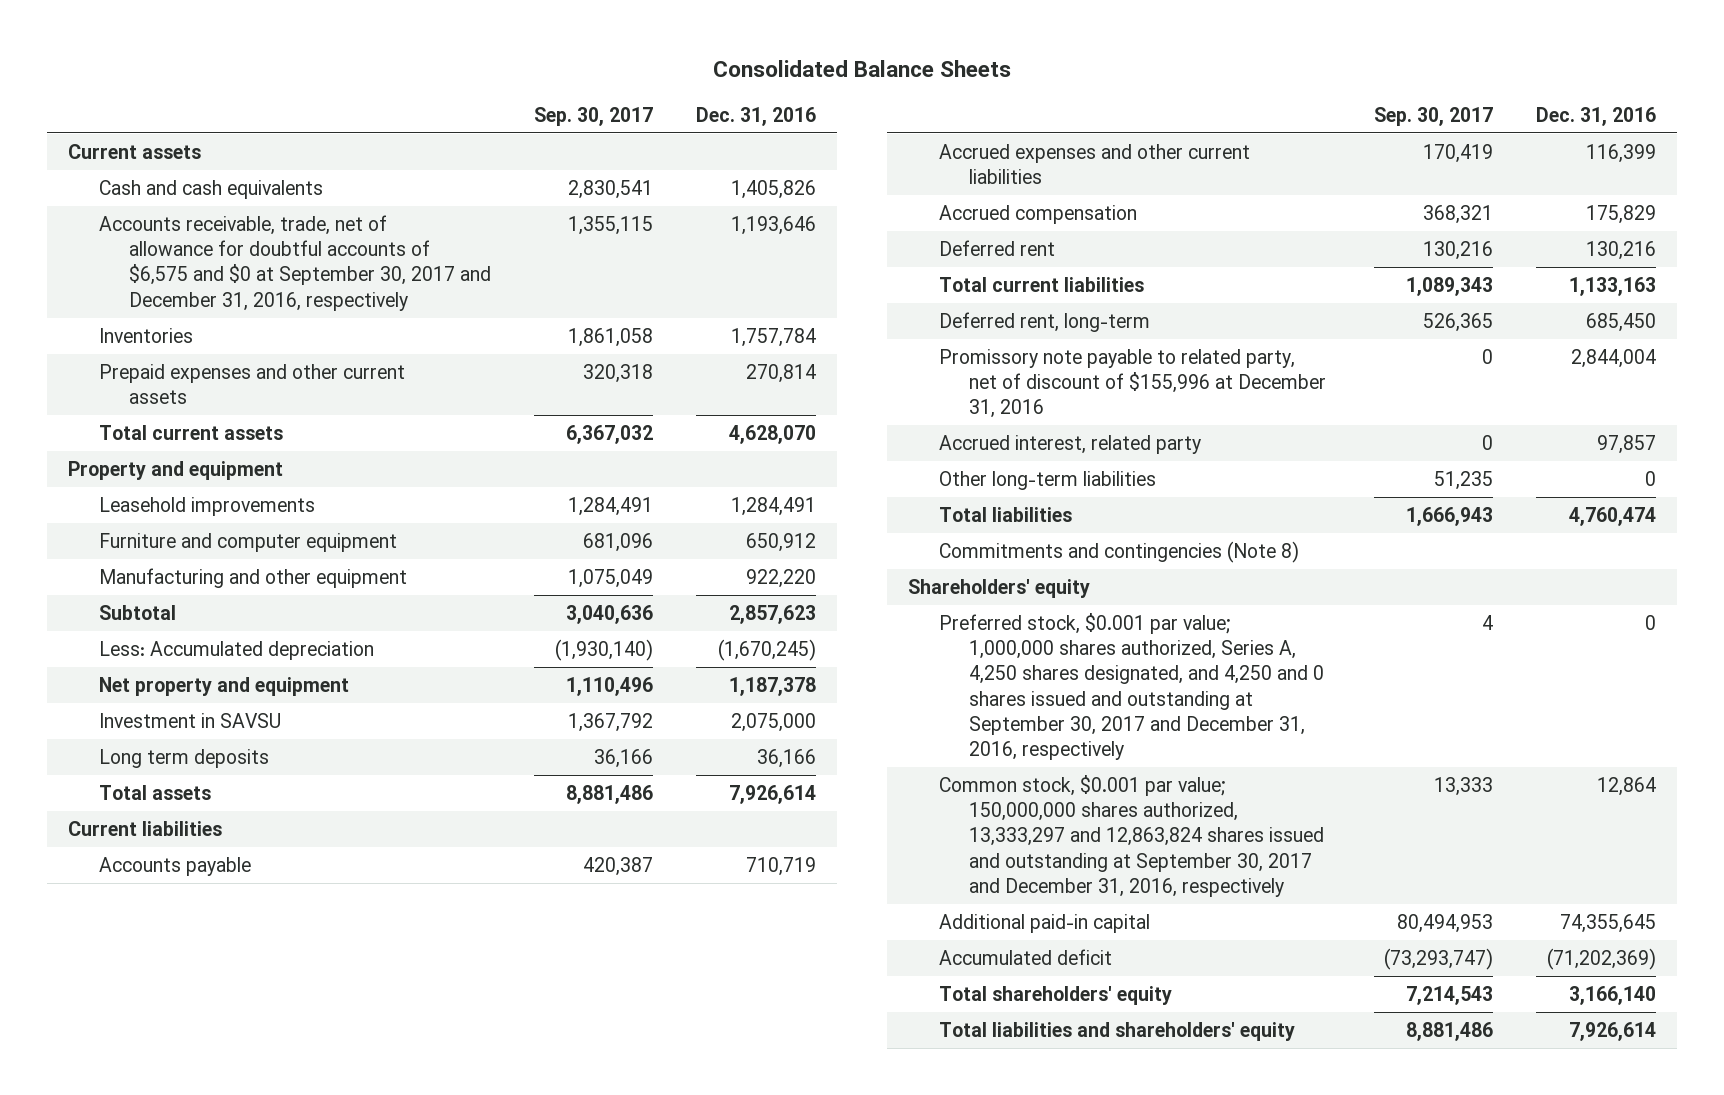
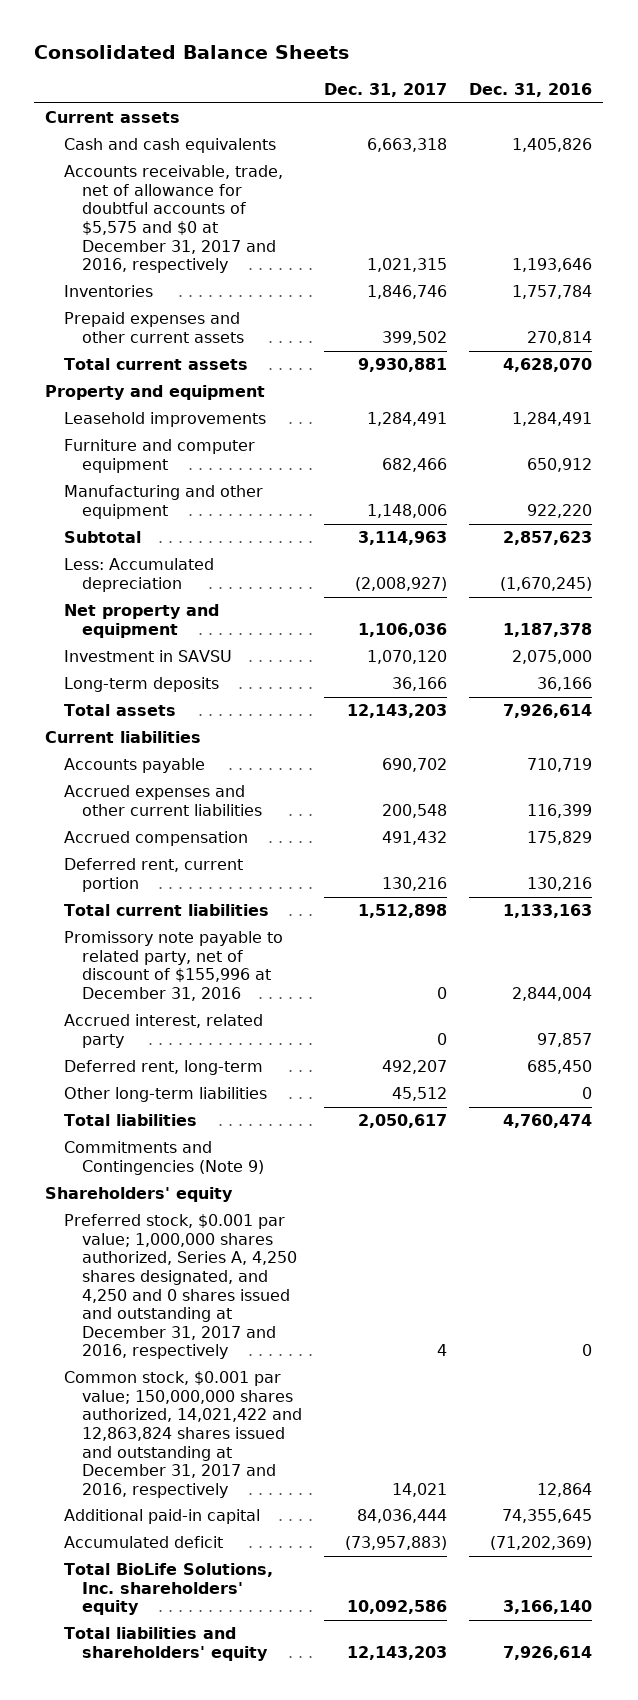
- | Sep. 30, 2017 | Dec. 31, 2016
+ | Dec. 31, 2017 | Dec. 31, 2016
- Accounts receivable, trade, net of allowance for doubtful accounts of $6,575 and $0 at September 30, 2017 and December 31, 2016, respectively | 1,355,115 | 1,193,646
+ Accounts receivable, trade, net of allowance for doubtful accounts of $5,575 and $0 at December 31, 2017 and 2016, respectively | 1,021,315 | 1,193,646
- Long term deposits | 36,166 | 36,166
+ Long-term deposits | 36,166 | 36,166
- Deferred rent | 130,216 | 130,216
+ Deferred rent, current portion | 130,216 | 130,216
moved down: Deferred rent, long-term | 492,207 | 685,450
- Commitments and contingencies (Note 8)
+ Commitments and Contingencies (Note 9)
- Preferred stock, $0.001 par value; 1,000,000 shares authorized, Series A, 4,250 shares designated, and 4,250 and 0 shares issued and outstanding at September 30, 2017 and December 31, 2016, respectively | 4 | 0
- Common stock, $0.001 par value; 150,000,000 shares authorized, 13,333,297 and 12,863,824 shares issued and outstanding at September 30, 2017 and December 31, 2016, respectively | 13,333 | 12,864
+ Preferred stock, $0.001 par value; 1,000,000 shares authorized, Series A, 4,250 shares designated, and 4,250 and 0 shares issued and outstanding at December 31, 2017 and 2016, respectively | 4 | 0
+ Common stock, $0.001 par value; 150,000,000 shares authorized, 14,021,422 and 12,863,824 shares issued and outstanding at December 31, 2017 and 2016, respectively | 14,021 | 12,864
- Total shareholders' equity | 7,214,543 | 3,166,140
+ Total BioLife Solutions, Inc. shareholders' equity | 10,092,586 | 3,166,140

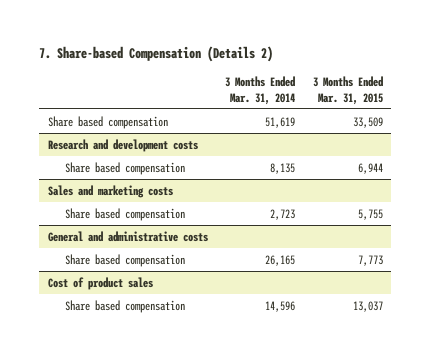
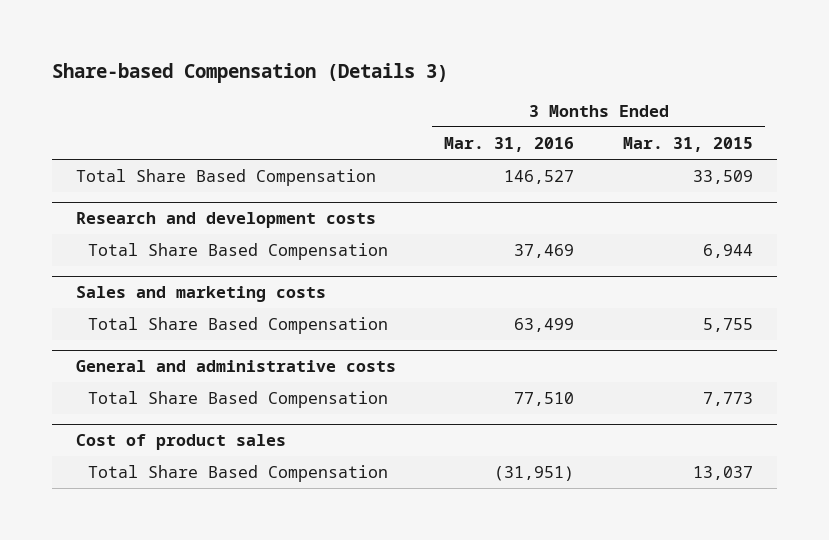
- 7. Share-based Compensation (Details 2)
+ Share-based Compensation (Details 3)
- | 3 Months Ended Mar. 31, 2014 | 3 Months Ended Mar. 31, 2015
+ | 3 Months Ended Mar. 31, 2016 | 3 Months Ended Mar. 31, 2015
- Share based compensation | 51,619 | 33,509
+ Total Share Based Compensation | 146,527 | 33,509
@ Research and development costs
- Share based compensation | 8,135 | 6,944
+ Total Share Based Compensation | 37,469 | 6,944
@ Sales and marketing costs
- Share based compensation | 2,723 | 5,755
+ Total Share Based Compensation | 63,499 | 5,755
@ General and administrative costs
- Share based compensation | 26,165 | 7,773
+ Total Share Based Compensation | 77,510 | 7,773
@ Cost of product sales
- Share based compensation | 14,596 | 13,037
+ Total Share Based Compensation | (31,951) | 13,037

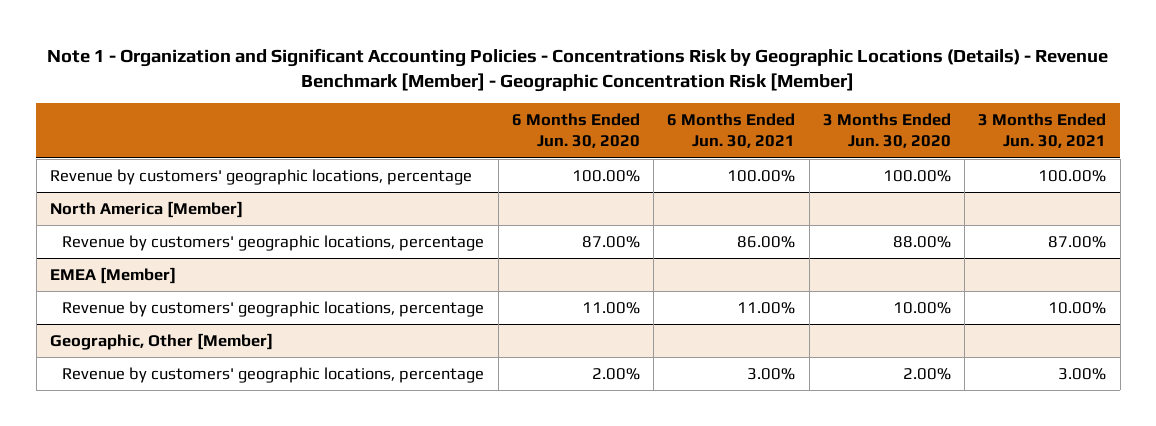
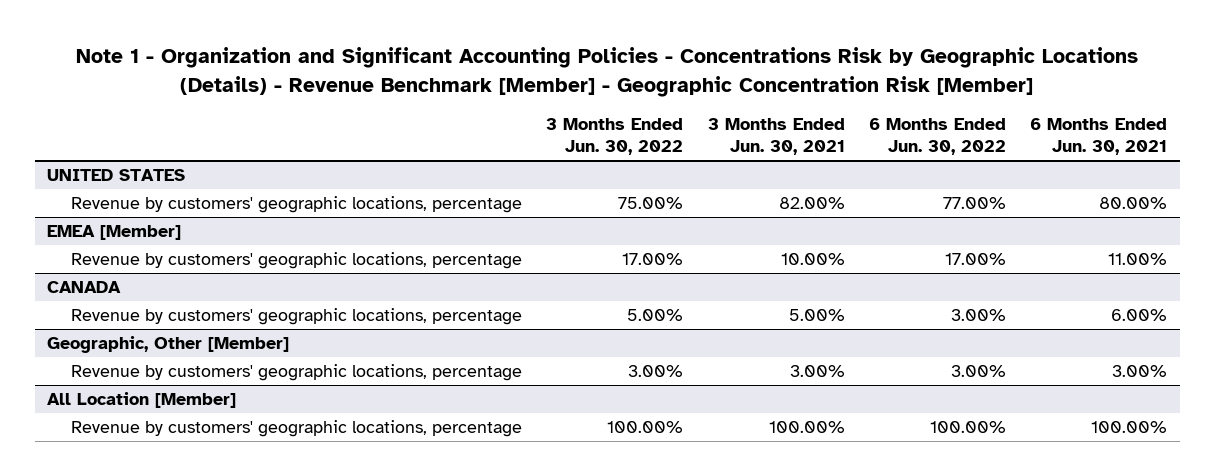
- | 6 Months Ended Jun. 30, 2020 | 6 Months Ended Jun. 30, 2021 | 3 Months Ended Jun. 30, 2020 | 3 Months Ended Jun. 30, 2021
+ | 3 Months Ended Jun. 30, 2022 | 3 Months Ended Jun. 30, 2021 | 6 Months Ended Jun. 30, 2022 | 6 Months Ended Jun. 30, 2021
- Revenue by customers' geographic locations, percentage | 100.00% | 100.00% | 100.00% | 100.00%
- North America [Member]
- Revenue by customers' geographic locations, percentage | 87.00% | 86.00% | 88.00% | 87.00%
+ UNITED STATES
+ Revenue by customers' geographic locations, percentage | 75.00% | 82.00% | 77.00% | 80.00%
+ CANADA
+ Revenue by customers' geographic locations, percentage | 5.00% | 5.00% | 3.00% | 6.00%
+ All Location [Member]
+ Revenue by customers' geographic locations, percentage | 100.00% | 100.00% | 100.00% | 100.00%

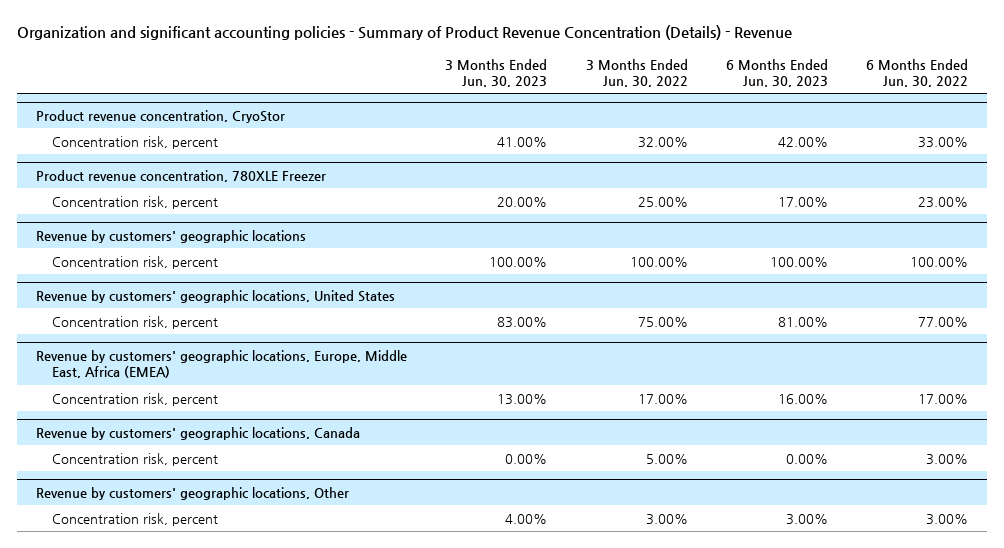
- Note 1 - Organization and Significant Accounting Policies - Concentrations Risk by Geographic Locations (Details) - Revenue Benchmark [Member] - Geographic Concentration Risk [Member]
+ Organization and significant accounting policies - Summary of Product Revenue Concentration (Details) - Revenue
- | 3 Months Ended Jun. 30, 2022 | 3 Months Ended Jun. 30, 2021 | 6 Months Ended Jun. 30, 2022 | 6 Months Ended Jun. 30, 2021
+ | 3 Months Ended Jun. 30, 2023 | 3 Months Ended Jun. 30, 2022 | 6 Months Ended Jun. 30, 2023 | 6 Months Ended Jun. 30, 2022
- UNITED STATES
- Revenue by customers' geographic locations, percentage | 75.00% | 82.00% | 77.00% | 80.00%
- EMEA [Member]
- Revenue by customers' geographic locations, percentage | 17.00% | 10.00% | 17.00% | 11.00%
- CANADA
- Revenue by customers' geographic locations, percentage | 5.00% | 5.00% | 3.00% | 6.00%
- Geographic, Other [Member]
- Revenue by customers' geographic locations, percentage | 3.00% | 3.00% | 3.00% | 3.00%
- All Location [Member]
- Revenue by customers' geographic locations, percentage | 100.00% | 100.00% | 100.00% | 100.00%
+ Product revenue concentration, CryoStor
+ Concentration risk, percent | 41.00% | 32.00% | 42.00% | 33.00%
+ Product revenue concentration, 780XLE Freezer
+ Concentration risk, percent | 20.00% | 25.00% | 17.00% | 23.00%
+ Revenue by customers' geographic locations
+ Concentration risk, percent | 100.00% | 100.00% | 100.00% | 100.00%
+ Revenue by customers' geographic locations, United States
+ Concentration risk, percent | 83.00% | 75.00% | 81.00% | 77.00%
+ Revenue by customers' geographic locations, Europe, Middle East, Africa (EMEA)
+ Concentration risk, percent | 13.00% | 17.00% | 16.00% | 17.00%
+ Revenue by customers' geographic locations, Canada
+ Concentration risk, percent | 0.00% | 5.00% | 0.00% | 3.00%
+ Revenue by customers' geographic locations, Other
+ Concentration risk, percent | 4.00% | 3.00% | 3.00% | 3.00%

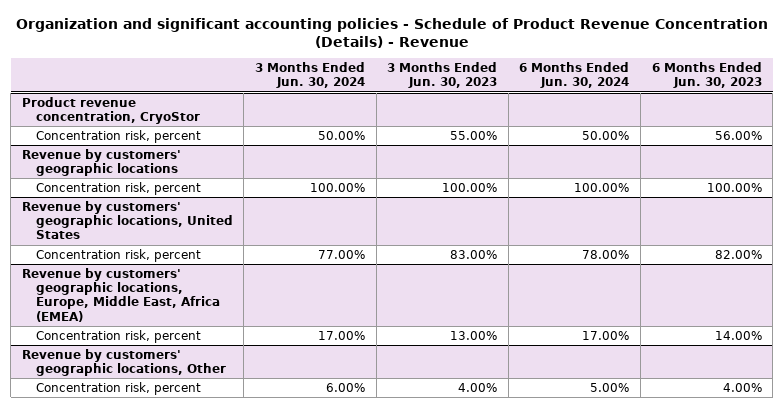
- Organization and significant accounting policies - Summary of Product Revenue Concentration (Details) - Revenue
+ Organization and significant accounting policies - Schedule of Product Revenue Concentration (Details) - Revenue
- | 3 Months Ended Jun. 30, 2023 | 3 Months Ended Jun. 30, 2022 | 6 Months Ended Jun. 30, 2023 | 6 Months Ended Jun. 30, 2022
+ | 3 Months Ended Jun. 30, 2024 | 3 Months Ended Jun. 30, 2023 | 6 Months Ended Jun. 30, 2024 | 6 Months Ended Jun. 30, 2023
@ Product revenue concentration, CryoStor
- Concentration risk, percent | 41.00% | 32.00% | 42.00% | 33.00%
- Product revenue concentration, 780XLE Freezer
- Concentration risk, percent | 20.00% | 25.00% | 17.00% | 23.00%
@ Product revenue concentration, CryoStor
+ Concentration risk, percent | 50.00% | 55.00% | 50.00% | 56.00%
@ Revenue by customers' geographic locations, United States
- Concentration risk, percent | 83.00% | 75.00% | 81.00% | 77.00%
+ Concentration risk, percent | 77.00% | 83.00% | 78.00% | 82.00%
@ Revenue by customers' geographic locations, Europe, Middle East, Africa (EMEA)
- Concentration risk, percent | 13.00% | 17.00% | 16.00% | 17.00%
- Revenue by customers' geographic locations, Canada
- Concentration risk, percent | 0.00% | 5.00% | 0.00% | 3.00%
@ Revenue by customers' geographic locations, Europe, Middle East, Africa (EMEA)
+ Concentration risk, percent | 17.00% | 13.00% | 17.00% | 14.00%
@ Revenue by customers' geographic locations, Other
- Concentration risk, percent | 4.00% | 3.00% | 3.00% | 3.00%
+ Concentration risk, percent | 6.00% | 4.00% | 5.00% | 4.00%

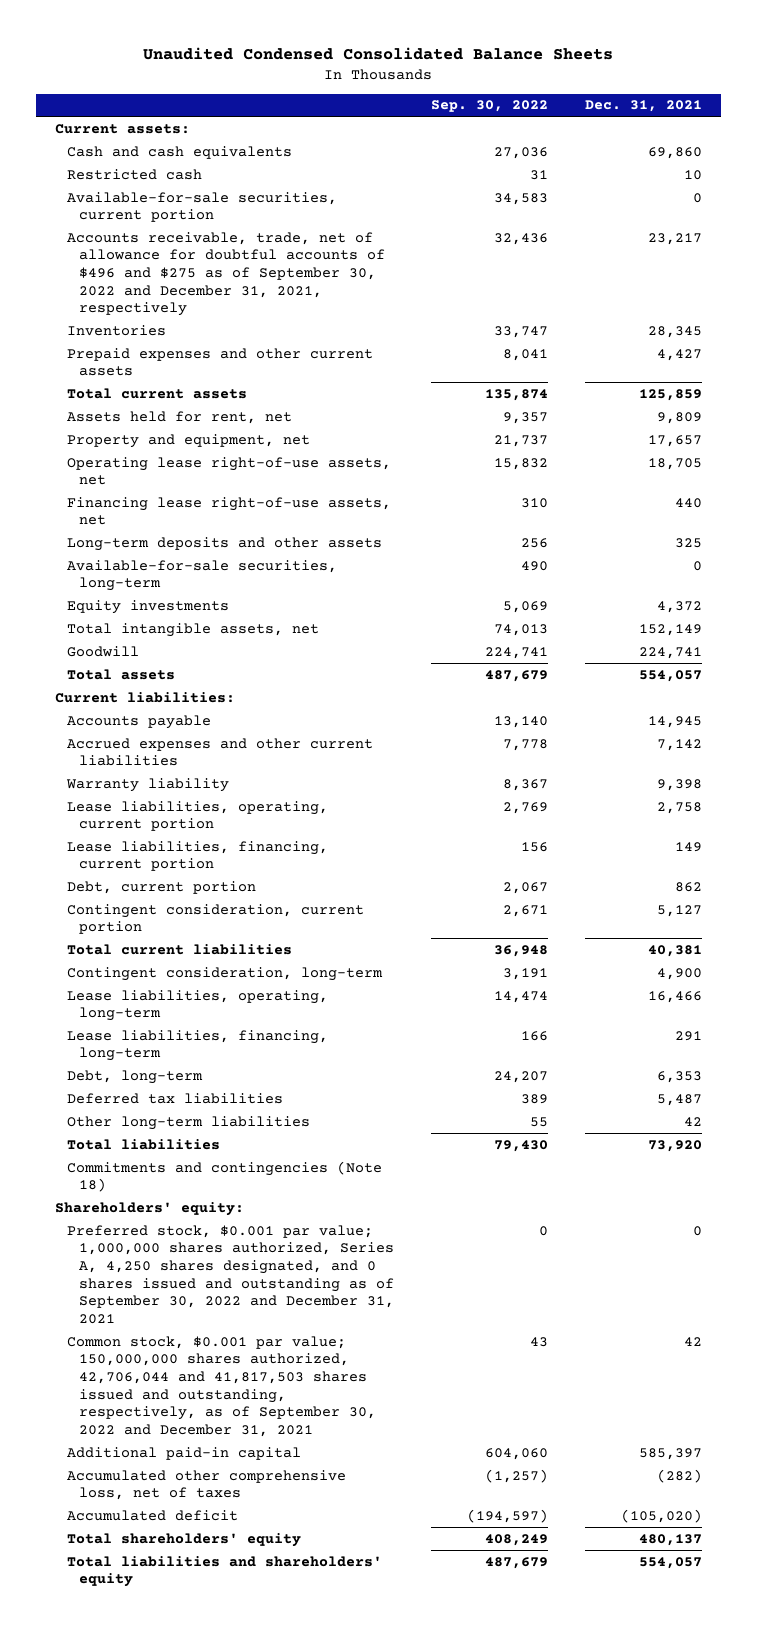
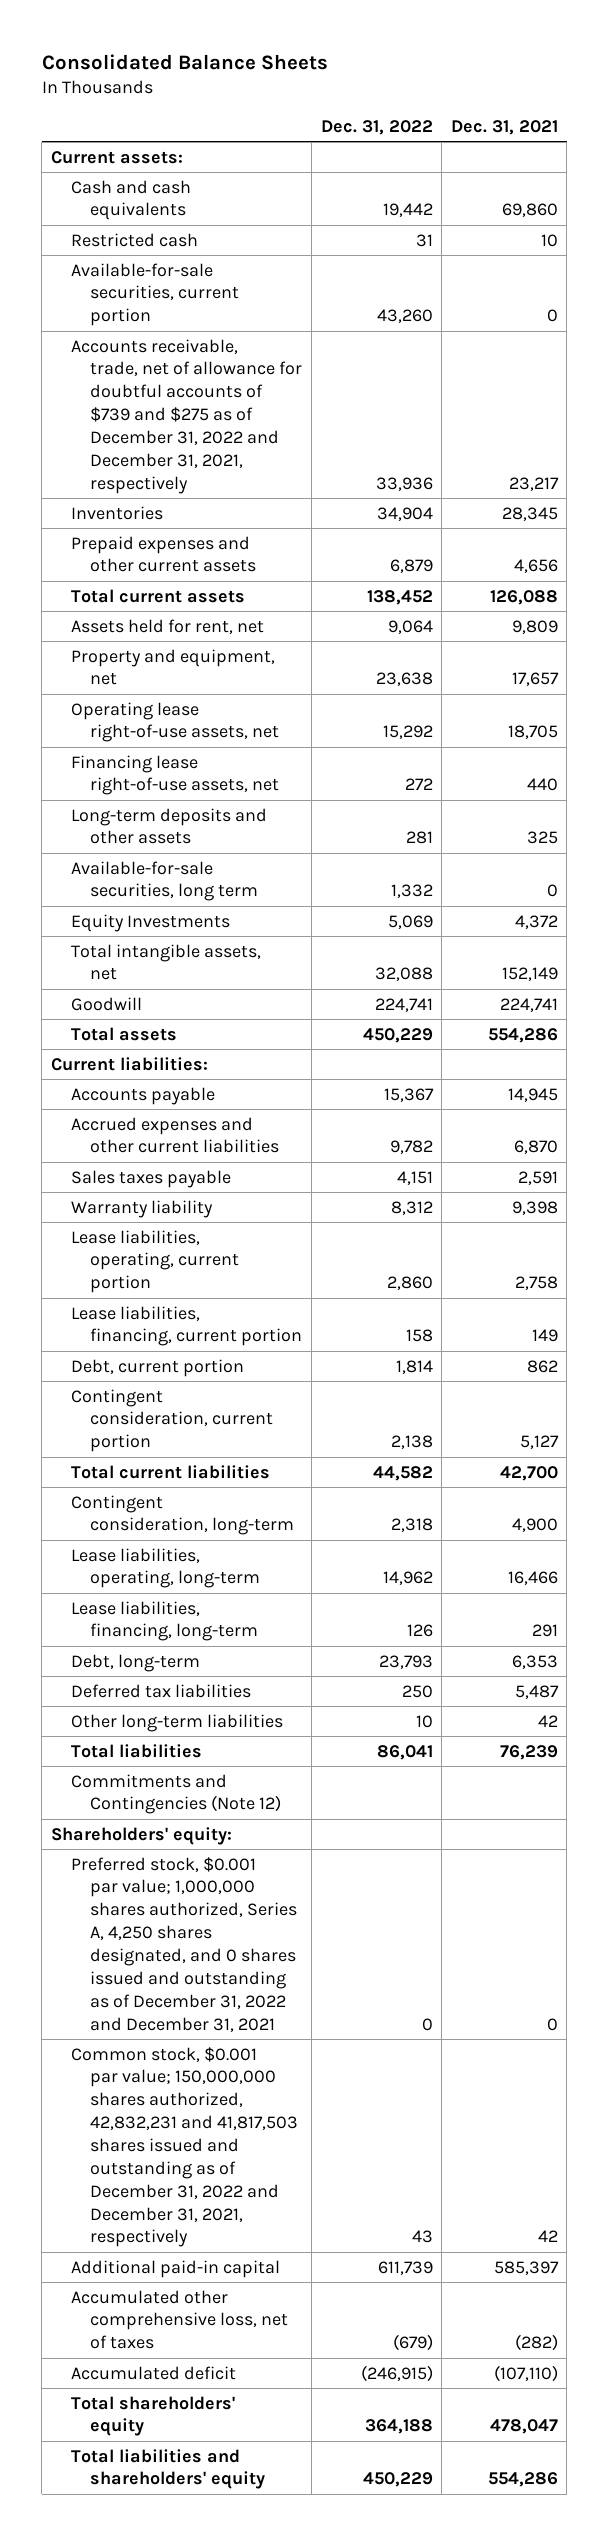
- Unaudited Condensed Consolidated Balance Sheets
+ Consolidated Balance Sheets
- | Sep. 30, 2022 | Dec. 31, 2021
+ | Dec. 31, 2022 | Dec. 31, 2021
- Accounts receivable, trade, net of allowance for doubtful accounts of $496 and $275 as of September 30, 2022 and December 31, 2021, respectively | 32,436 | 23,217
+ Accounts receivable, trade, net of allowance for doubtful accounts of $739 and $275 as of December 31, 2022 and December 31, 2021, respectively | 33,936 | 23,217
- Prepaid expenses and other current assets | 8,041 | 4,427
- Total current assets | 135,874 | 125,859
+ Prepaid expenses and other current assets | 6,879 | 4,656
+ Total current assets | 138,452 | 126,088
- Available-for-sale securities, long-term | 490 | 0
- Equity investments | 5,069 | 4,372
+ Available-for-sale securities, long term | 1,332 | 0
+ Equity Investments | 5,069 | 4,372
- Total assets | 487,679 | 554,057
+ Total assets | 450,229 | 554,286
- Accrued expenses and other current liabilities | 7,778 | 7,142
+ Accrued expenses and other current liabilities | 9,782 | 6,870
+ Sales taxes payable | 4,151 | 2,591
- Total current liabilities | 36,948 | 40,381
+ Total current liabilities | 44,582 | 42,700
- Total liabilities | 79,430 | 73,920
- Commitments and contingencies (Note 18)
+ Total liabilities | 86,041 | 76,239
+ Commitments and Contingencies (Note 12)
- Preferred stock, $0.001 par value; 1,000,000 shares authorized, Series A, 4,250 shares designated, and 0 shares issued and outstanding as of September 30, 2022 and December 31, 2021 | 0 | 0
- Common stock, $0.001 par value; 150,000,000 shares authorized, 42,706,044 and 41,817,503 shares issued and outstanding, respectively, as of September 30, 2022 and December 31, 2021 | 43 | 42
+ Preferred stock, $0.001 par value; 1,000,000 shares authorized, Series A, 4,250 shares designated, and 0 shares issued and outstanding as of December 31, 2022 and December 31, 2021 | 0 | 0
+ Common stock, $0.001 par value; 150,000,000 shares authorized, 42,832,231 and 41,817,503 shares issued and outstanding as of December 31, 2022 and December 31, 2021, respectively | 43 | 42
- Accumulated deficit | (194,597) | (105,020)
- Total shareholders' equity | 408,249 | 480,137
- Total liabilities and shareholders' equity | 487,679 | 554,057
+ Accumulated deficit | (246,915) | (107,110)
+ Total shareholders' equity | 364,188 | 478,047
+ Total liabilities and shareholders' equity | 450,229 | 554,286

